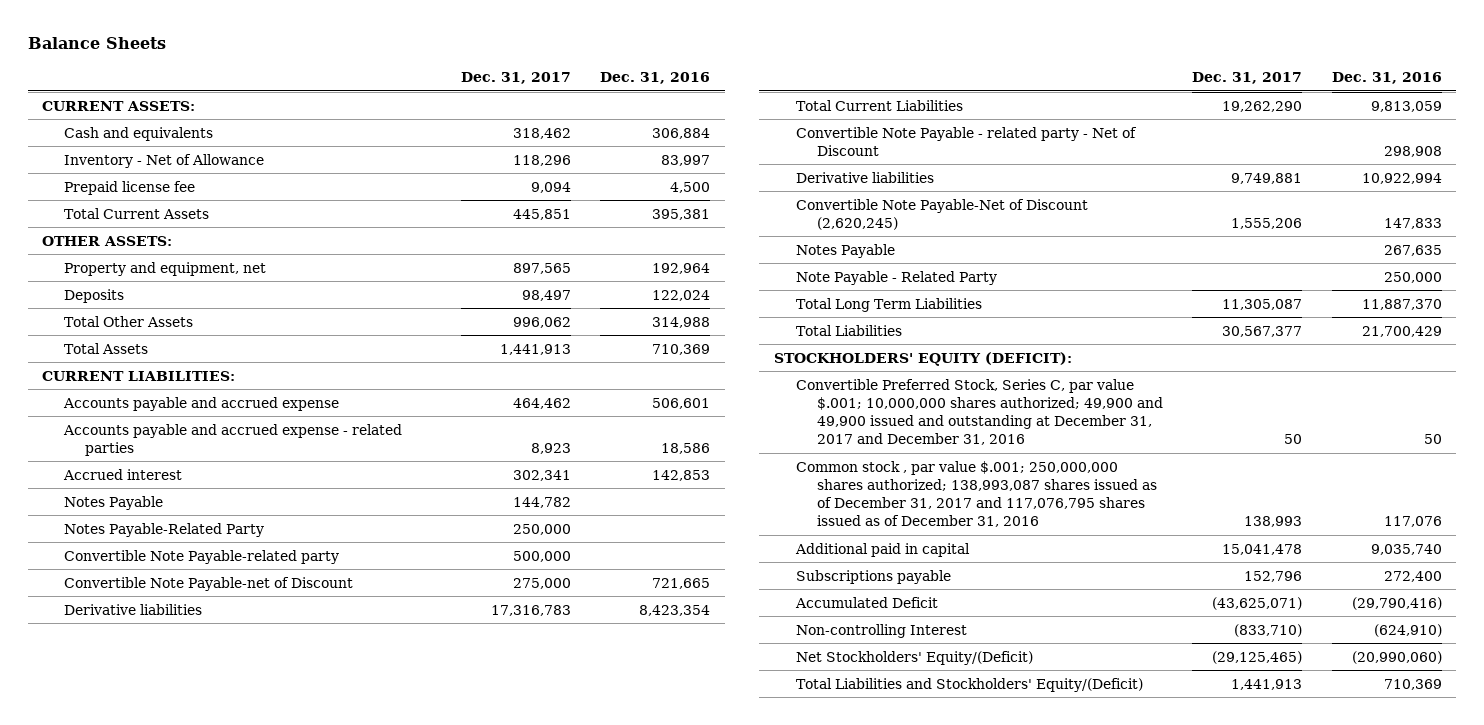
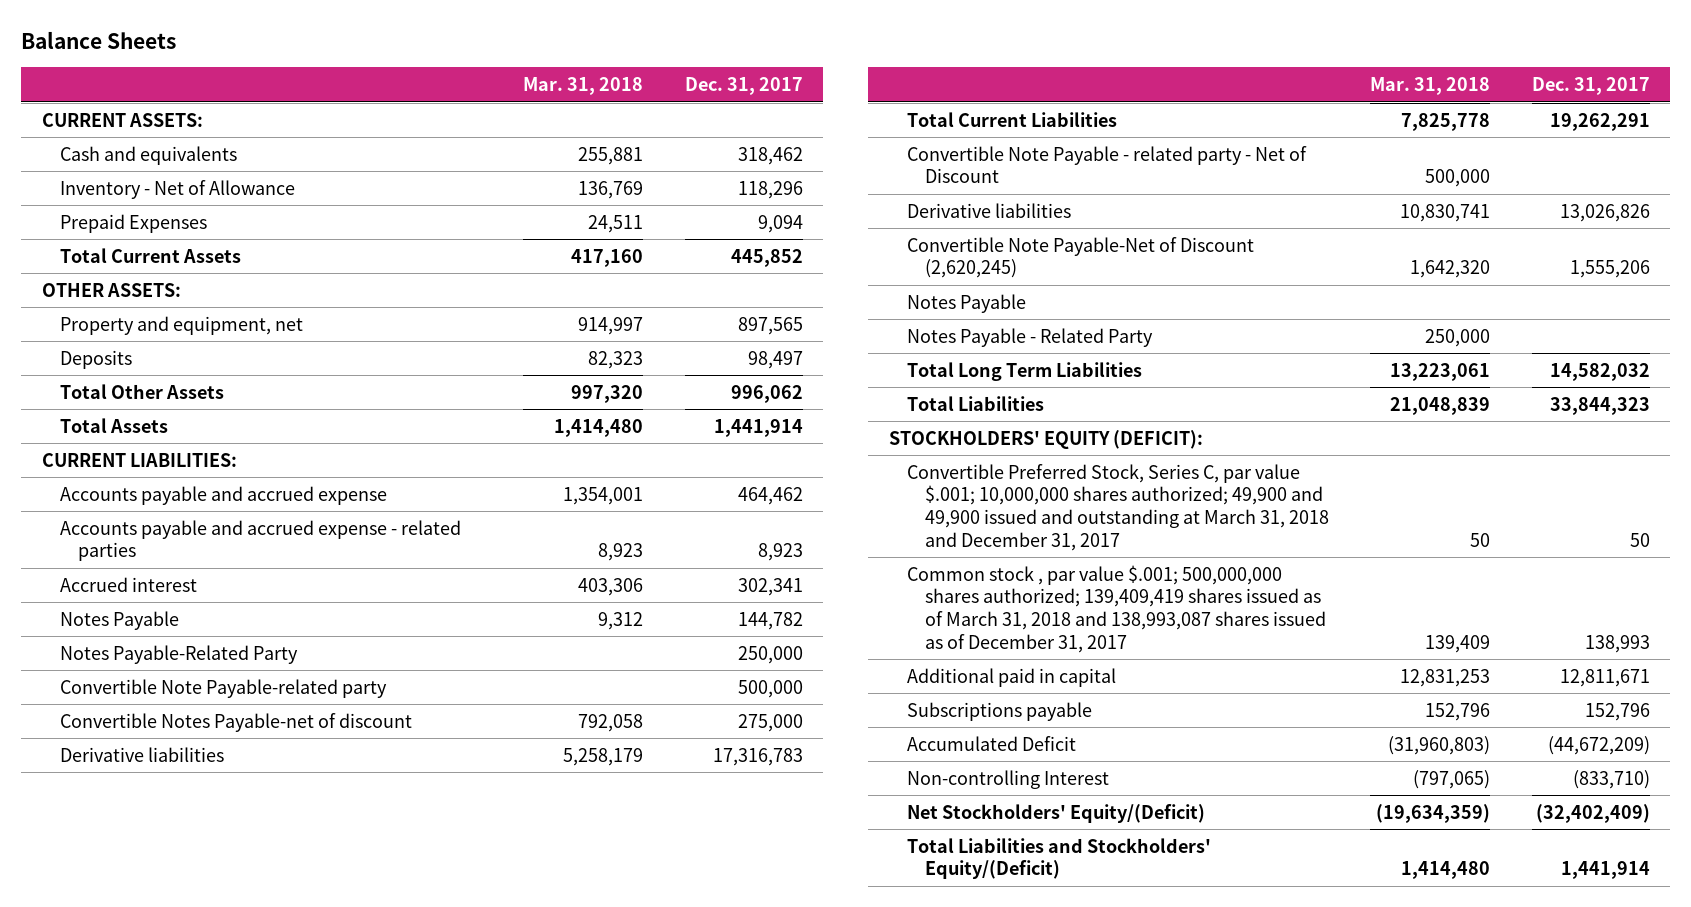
- | Dec. 31, 2017 | Dec. 31, 2016
+ | Mar. 31, 2018 | Dec. 31, 2017
- Prepaid license fee | 9,094 | 4,500
- Total Current Assets | 445,851 | 395,381
+ Prepaid Expenses | 24,511 | 9,094
+ Total Current Assets | 417,160 | 445,852
- Total Assets | 1,441,913 | 710,369
+ Total Assets | 1,414,480 | 1,441,914
- Convertible Note Payable-net of Discount | 275,000 | 721,665
+ Convertible Notes Payable-net of discount | 792,058 | 275,000
- Total Current Liabilities | 19,262,290 | 9,813,059
+ Total Current Liabilities | 7,825,778 | 19,262,291
- Derivative liabilities | 9,749,881 | 10,922,994
+ Derivative liabilities | 10,830,741 | 13,026,826
- Note Payable - Related Party | | 250,000
- Total Long Term Liabilities | 11,305,087 | 11,887,370
- Total Liabilities | 30,567,377 | 21,700,429
+ Notes Payable - Related Party | 250,000 |
+ Total Long Term Liabilities | 13,223,061 | 14,582,032
+ Total Liabilities | 21,048,839 | 33,844,323
- Convertible Preferred Stock, Series C, par value $.001; 10,000,000 shares authorized; 49,900 and 49,900 issued and outstanding at December 31, 2017 and December 31, 2016 | 50 | 50
- Common stock , par value $.001; 250,000,000 shares authorized; 138,993,087 shares issued as of December 31, 2017 and 117,076,795 shares issued as of December 31, 2016 | 138,993 | 117,076
- Additional paid in capital | 15,041,478 | 9,035,740
+ Convertible Preferred Stock, Series C, par value $.001; 10,000,000 shares authorized; 49,900 and 49,900 issued and outstanding at March 31, 2018 and December 31, 2017 | 50 | 50
+ Common stock , par value $.001; 500,000,000 shares authorized; 139,409,419 shares issued as of March 31, 2018 and 138,993,087 shares issued as of December 31, 2017 | 139,409 | 138,993
+ Additional paid in capital | 12,831,253 | 12,811,671
- Accumulated Deficit | (43,625,071) | (29,790,416)
+ Accumulated Deficit | (31,960,803) | (44,672,209)
- Net Stockholders' Equity/(Deficit) | (29,125,465) | (20,990,060)
- Total Liabilities and Stockholders' Equity/(Deficit) | 1,441,913 | 710,369
+ Net Stockholders' Equity/(Deficit) | (19,634,359) | (32,402,409)
+ Total Liabilities and Stockholders' Equity/(Deficit) | 1,414,480 | 1,441,914

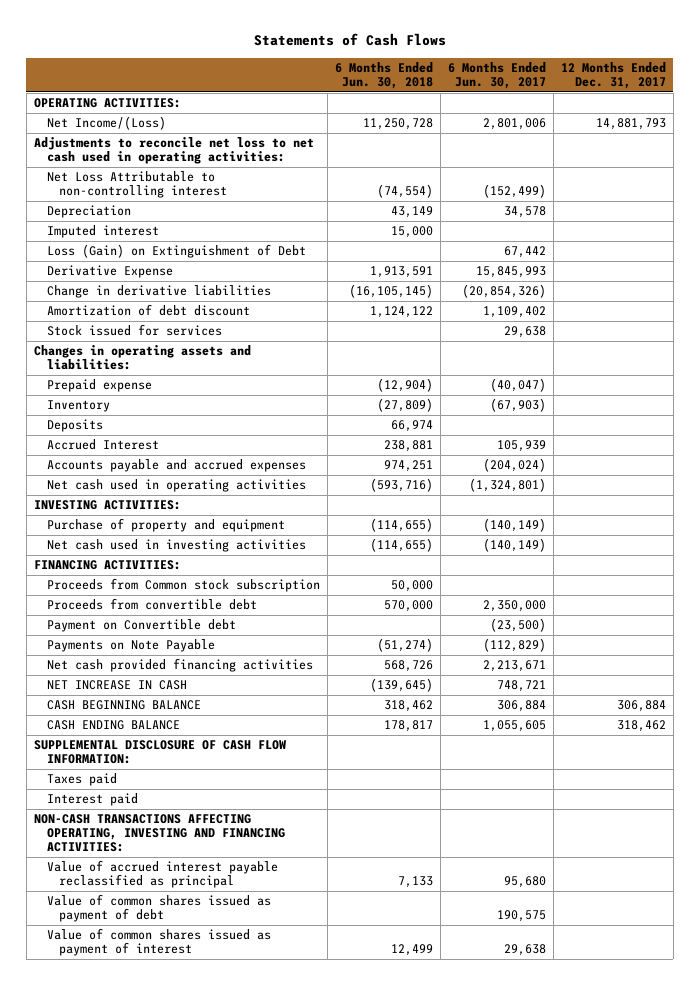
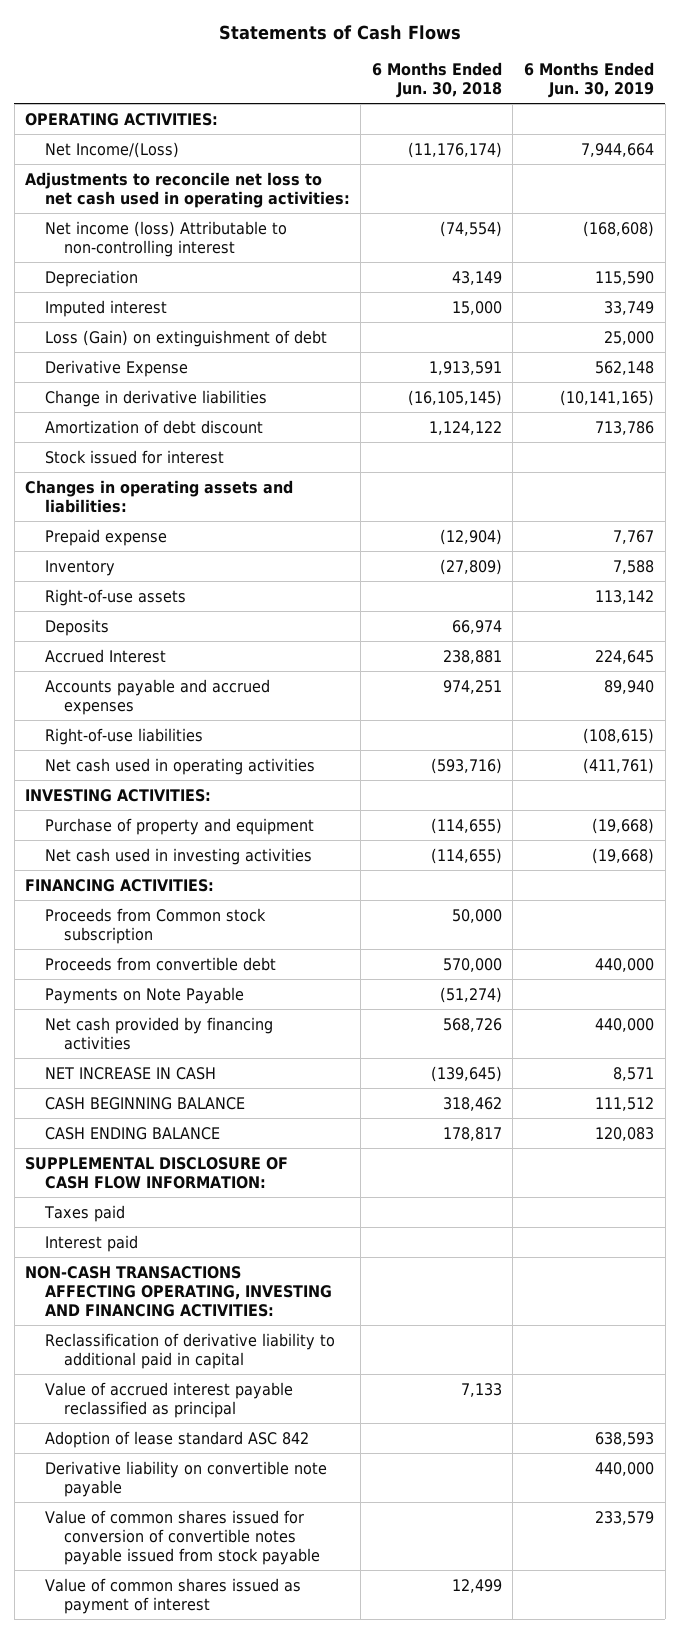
- | 6 Months Ended Jun. 30, 2018 | 6 Months Ended Jun. 30, 2017 | 12 Months Ended Dec. 31, 2017
+ | 6 Months Ended Jun. 30, 2018 | 6 Months Ended Jun. 30, 2019
- Net Income/(Loss) | 11,250,728 | 2,801,006 | 14,881,793
+ Net Income/(Loss) | (11,176,174) | 7,944,664
- Net Loss Attributable to non-controlling interest | (74,554) | (152,499) |
+ Net income (loss) Attributable to non-controlling interest | (74,554) | (168,608)
- Loss (Gain) on Extinguishment of Debt | | 67,442 |
+ Loss (Gain) on extinguishment of debt | | 25,000
- Stock issued for services | | 29,638 |
+ Stock issued for interest
+ Right-of-use assets | | 113,142
+ Right-of-use liabilities | | (108,615)
- Payment on Convertible debt | | (23,500) |
- Net cash provided financing activities | 568,726 | 2,213,671 |
+ Net cash provided by financing activities | 568,726 | 440,000
+ Reclassification of derivative liability to additional paid in capital
- Value of common shares issued as payment of debt | | 190,575 |
+ Adoption of lease standard ASC 842 | | 638,593
+ Derivative liability on convertible note payable | | 440,000
+ Value of common shares issued for conversion of convertible notes payable issued from stock payable | | 233,579

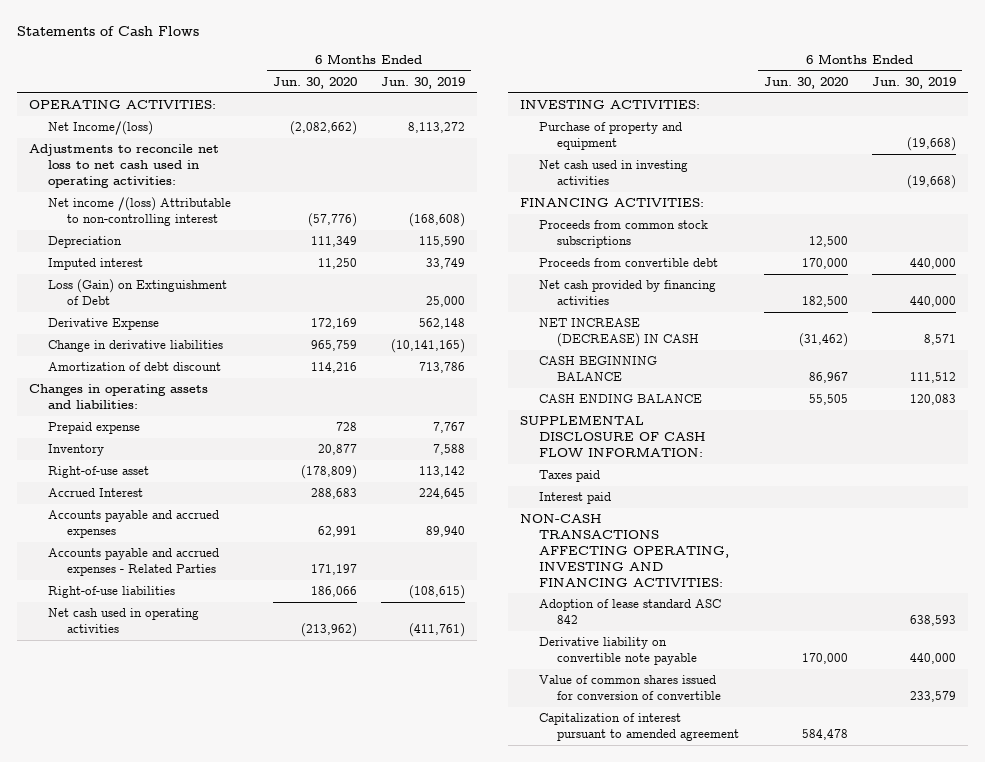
- | 6 Months Ended Jun. 30, 2018 | 6 Months Ended Jun. 30, 2019
+ | 6 Months Ended Jun. 30, 2020 | 6 Months Ended Jun. 30, 2019
- Net Income/(Loss) | (11,176,174) | 7,944,664
+ Net Income/(loss) | (2,082,662) | 8,113,272
- Net income (loss) Attributable to non-controlling interest | (74,554) | (168,608)
+ Net income /(loss) Attributable to non-controlling interest | (57,776) | (168,608)
- Loss (Gain) on extinguishment of debt | | 25,000
+ Loss (Gain) on Extinguishment of Debt | | 25,000
- Stock issued for interest
- Right-of-use assets | | 113,142
- Deposits | 66,974 |
+ Right-of-use asset | (178,809) | 113,142
+ Accounts payable and accrued expenses - Related Parties | 171,197 |
- Proceeds from Common stock subscription | 50,000 |
+ Proceeds from common stock subscriptions | 12,500 |
- Payments on Note Payable | (51,274) |
- NET INCREASE IN CASH | (139,645) | 8,571
+ NET INCREASE (DECREASE) IN CASH | (31,462) | 8,571
- Reclassification of derivative liability to additional paid in capital
- Value of accrued interest payable reclassified as principal | 7,133 |
- Value of common shares issued for conversion of convertible notes payable issued from stock payable | | 233,579
- Value of common shares issued as payment of interest | 12,499 |
+ Value of common shares issued for conversion of convertible | | 233,579
+ Capitalization of interest pursuant to amended agreement | 584,478 |

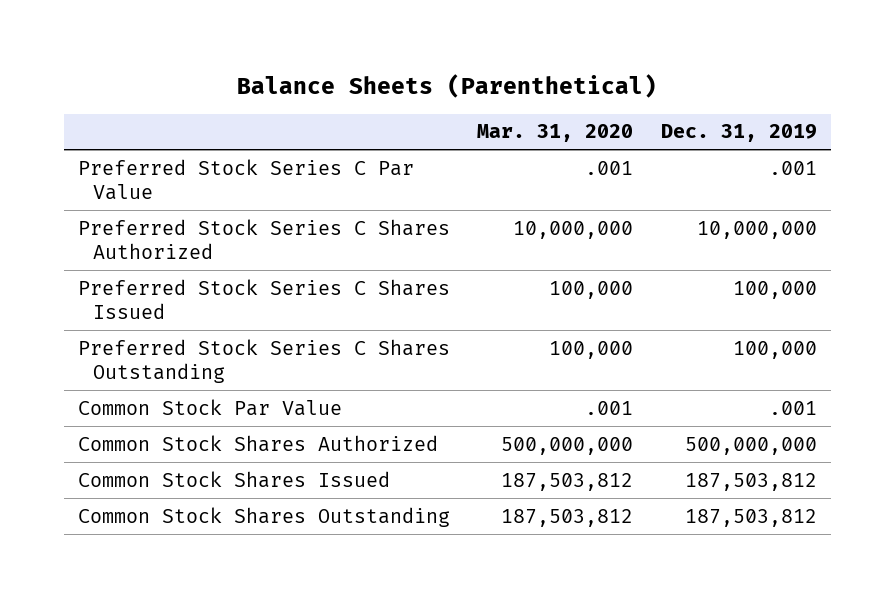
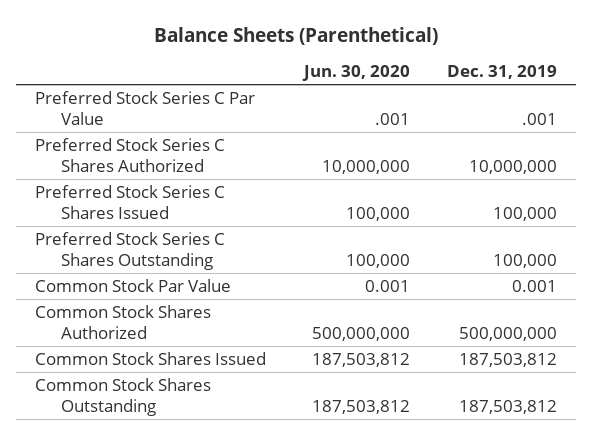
- | Mar. 31, 2020 | Dec. 31, 2019
+ | Jun. 30, 2020 | Dec. 31, 2019
- Common Stock Par Value | .001 | .001
+ Common Stock Par Value | 0.001 | 0.001

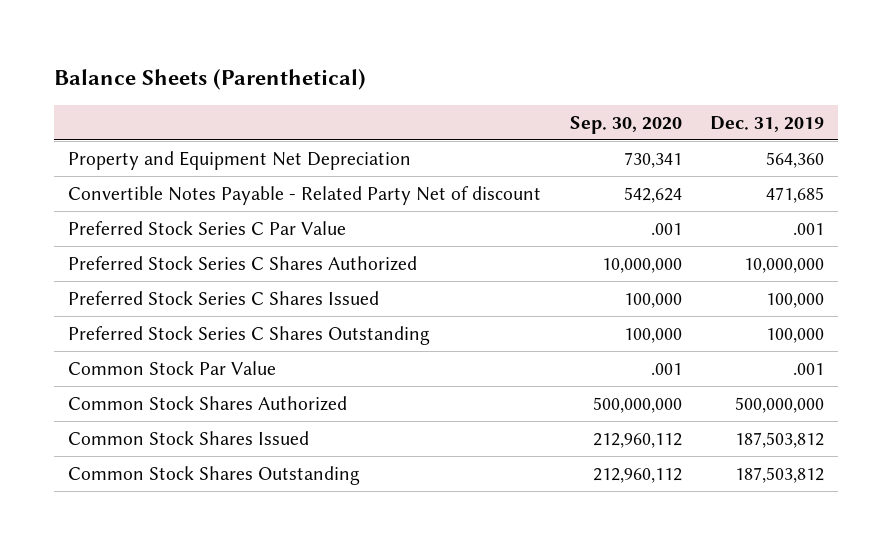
- | Jun. 30, 2020 | Dec. 31, 2019
+ | Sep. 30, 2020 | Dec. 31, 2019
+ Property and Equipment Net Depreciation | 730,341 | 564,360
+ Convertible Notes Payable - Related Party Net of discount | 542,624 | 471,685
- Common Stock Par Value | 0.001 | 0.001
+ Common Stock Par Value | .001 | .001

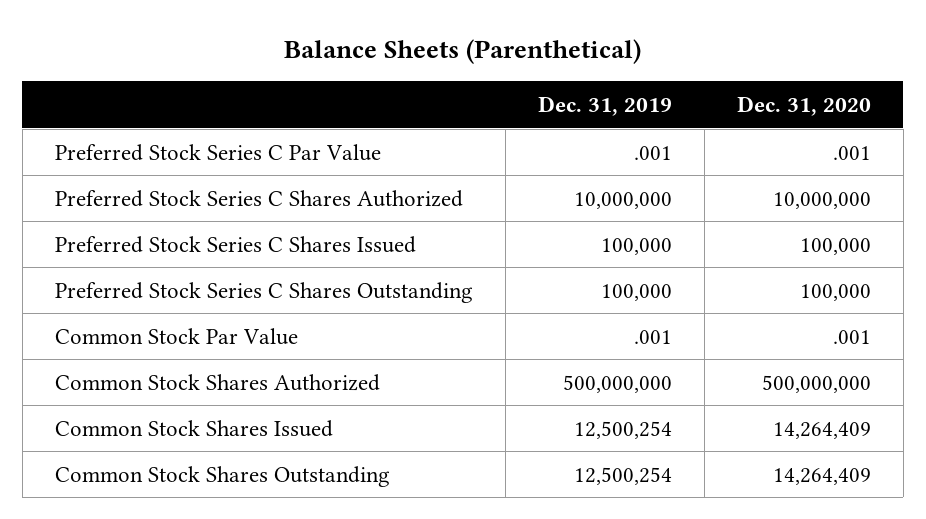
- | Sep. 30, 2020 | Dec. 31, 2019
+ | Dec. 31, 2019 | Dec. 31, 2020
- Property and Equipment Net Depreciation | 730,341 | 564,360
- Convertible Notes Payable - Related Party Net of discount | 542,624 | 471,685
- Common Stock Shares Issued | 212,960,112 | 187,503,812
- Common Stock Shares Outstanding | 212,960,112 | 187,503,812
+ Common Stock Shares Issued | 12,500,254 | 14,264,409
+ Common Stock Shares Outstanding | 12,500,254 | 14,264,409

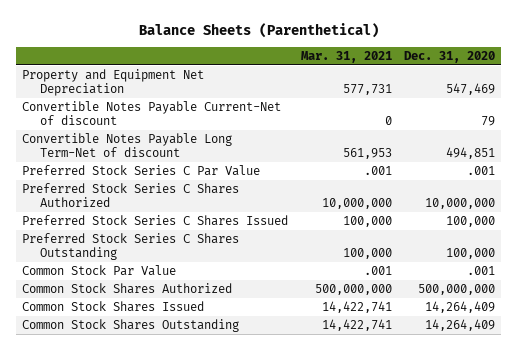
- | Dec. 31, 2019 | Dec. 31, 2020
+ | Mar. 31, 2021 | Dec. 31, 2020
+ Property and Equipment Net Depreciation | 577,731 | 547,469
+ Convertible Notes Payable Current-Net of discount | 0 | 79
+ Convertible Notes Payable Long Term-Net of discount | 561,953 | 494,851

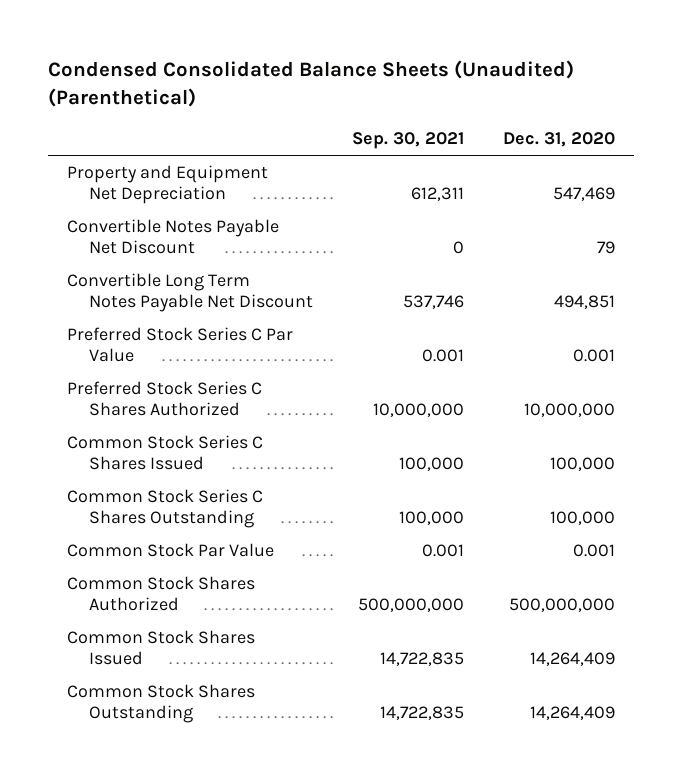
- Balance Sheets (Parenthetical)
+ Condensed Consolidated Balance Sheets (Unaudited) (Parenthetical)
- | Mar. 31, 2021 | Dec. 31, 2020
+ | Sep. 30, 2021 | Dec. 31, 2020
- Convertible Notes Payable Current-Net of discount | 0 | 79
- Convertible Notes Payable Long Term-Net of discount | 561,953 | 494,851
- Preferred Stock Series C Par Value | .001 | .001
+ Convertible Notes Payable Net Discount | 0 | 79
+ Convertible Long Term Notes Payable Net Discount | 537,746 | 494,851
+ Preferred Stock Series C Par Value | 0.001 | 0.001
- Preferred Stock Series C Shares Issued | 100,000 | 100,000
- Preferred Stock Series C Shares Outstanding | 100,000 | 100,000
- Common Stock Par Value | .001 | .001
+ Common Stock Series C Shares Issued | 100,000 | 100,000
+ Common Stock Series C Shares Outstanding | 100,000 | 100,000
+ Common Stock Par Value | 0.001 | 0.001

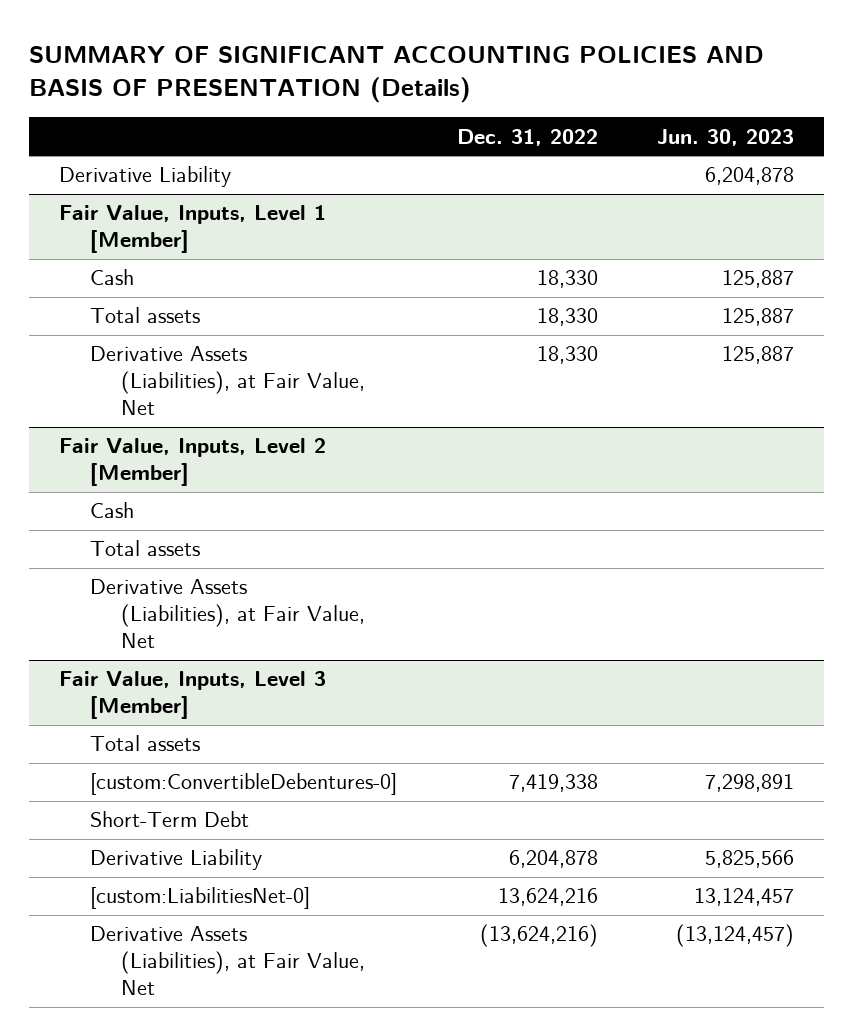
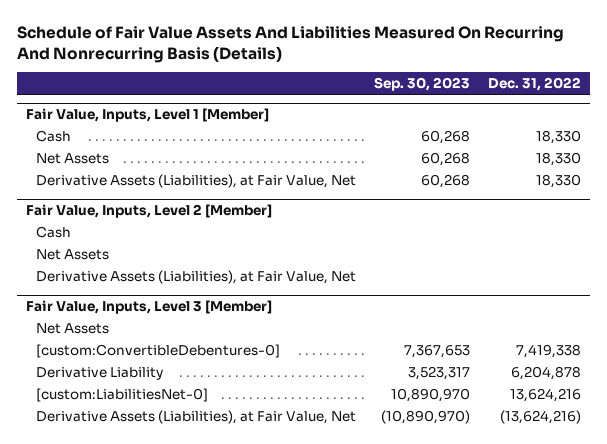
- SUMMARY OF SIGNIFICANT ACCOUNTING POLICIES AND BASIS OF PRESENTATION (Details)
+ Schedule of Fair Value Assets And Liabilities Measured On Recurring And Nonrecurring Basis (Details)
- | Dec. 31, 2022 | Jun. 30, 2023
+ | Sep. 30, 2023 | Dec. 31, 2022
- Derivative Liability | | 6,204,878
@ Fair Value, Inputs, Level 1 [Member]
- Total assets | 18,330 | 125,887
+ Net Assets | 60,268 | 18,330
@ Fair Value, Inputs, Level 2 [Member]
- Total assets
+ Net Assets
@ Fair Value, Inputs, Level 3 [Member]
- Total assets
+ Net Assets
- Short-Term Debt

